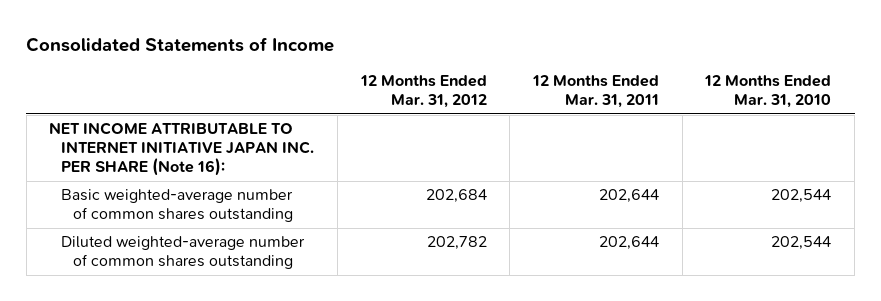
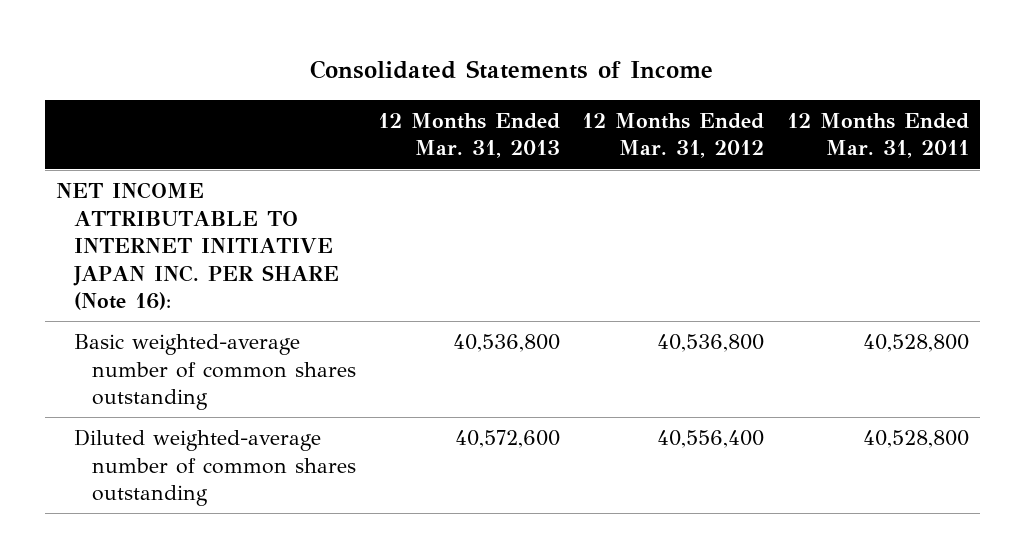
- | 12 Months Ended Mar. 31, 2012 | 12 Months Ended Mar. 31, 2011 | 12 Months Ended Mar. 31, 2010
+ | 12 Months Ended Mar. 31, 2013 | 12 Months Ended Mar. 31, 2012 | 12 Months Ended Mar. 31, 2011
- Basic weighted-average number of common shares outstanding | 202,684 | 202,644 | 202,544
- Diluted weighted-average number of common shares outstanding | 202,782 | 202,644 | 202,544
+ Basic weighted-average number of common shares outstanding | 40,536,800 | 40,536,800 | 40,528,800
+ Diluted weighted-average number of common shares outstanding | 40,572,600 | 40,556,400 | 40,528,800

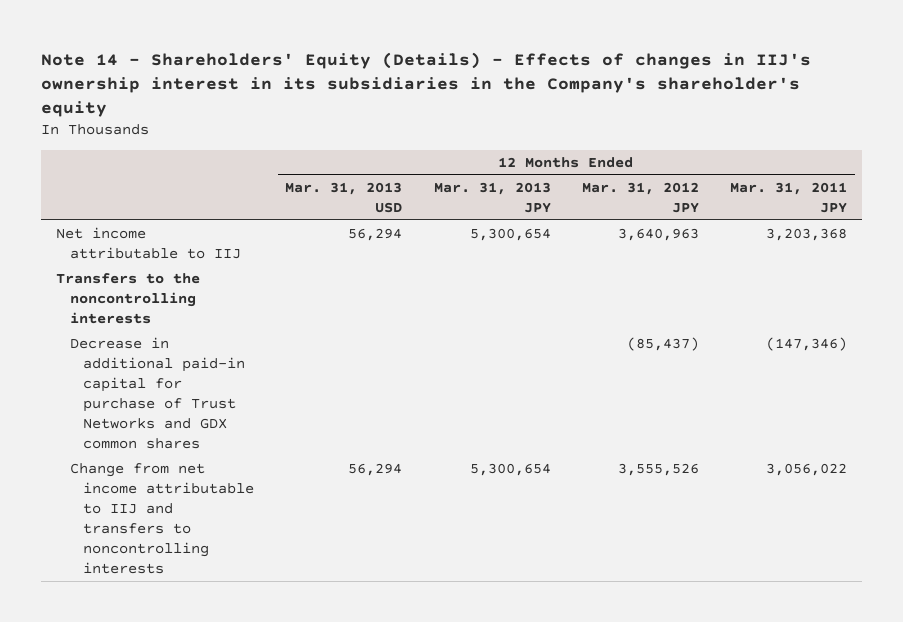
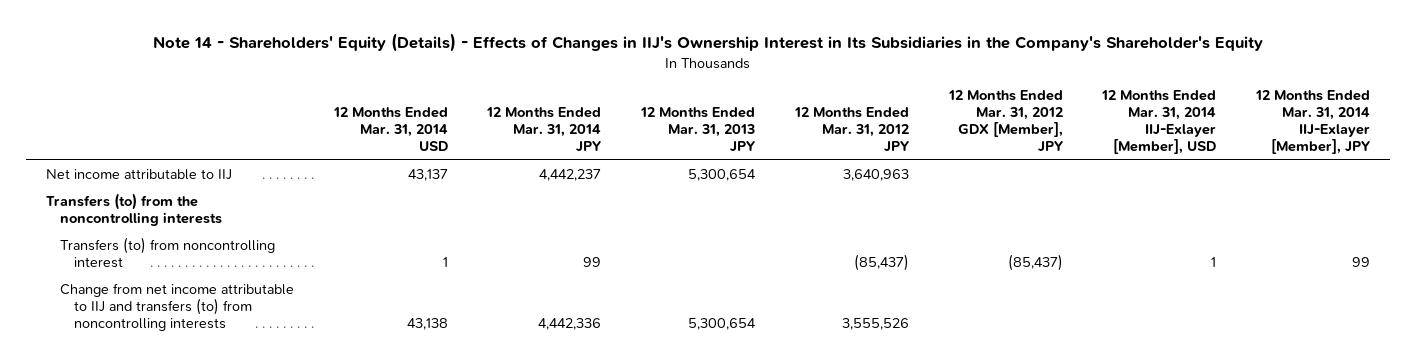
- Note 14 - Shareholders' Equity (Details) - Effects of changes in IIJ's ownership interest in its subsidiaries in the Company's shareholder's equity
+ Note 14 - Shareholders' Equity (Details) - Effects of Changes in IIJ's Ownership Interest in Its Subsidiaries in the Company's Shareholder's Equity
- | 12 Months Ended Mar. 31, 2013 USD | 12 Months Ended Mar. 31, 2013 JPY | 12 Months Ended Mar. 31, 2012 JPY | 12 Months Ended Mar. 31, 2011 JPY
+ | 12 Months Ended Mar. 31, 2014 USD | 12 Months Ended Mar. 31, 2014 JPY | 12 Months Ended Mar. 31, 2013 JPY | 12 Months Ended Mar. 31, 2012 JPY | 12 Months Ended Mar. 31, 2012 GDX [Member], JPY | 12 Months Ended Mar. 31, 2014 IIJ-Exlayer [Member], USD | 12 Months Ended Mar. 31, 2014 IIJ-Exlayer [Member], JPY
- Transfers to the noncontrolling interests
- Decrease in additional paid-in capital for purchase of Trust Networks and GDX common shares | | | (85,437) | (147,346)
- Change from net income attributable to IIJ and transfers to noncontrolling interests | 56,294 | 5,300,654 | 3,555,526 | 3,056,022
+ Transfers (to) from the noncontrolling interests
+ Transfers (to) from noncontrolling interest | 1 | 99 | | (85,437) | (85,437) | 1 | 99
+ Change from net income attributable to IIJ and transfers (to) from noncontrolling interests | 43,138 | 4,442,336 | 5,300,654 | 3,555,526 | | |

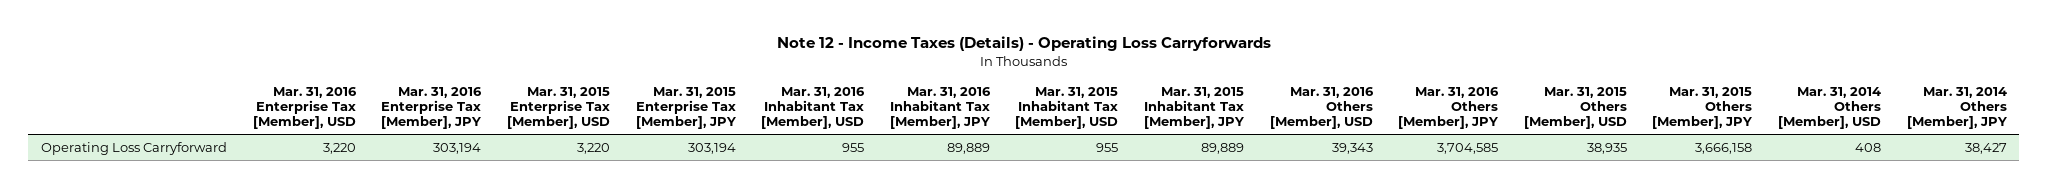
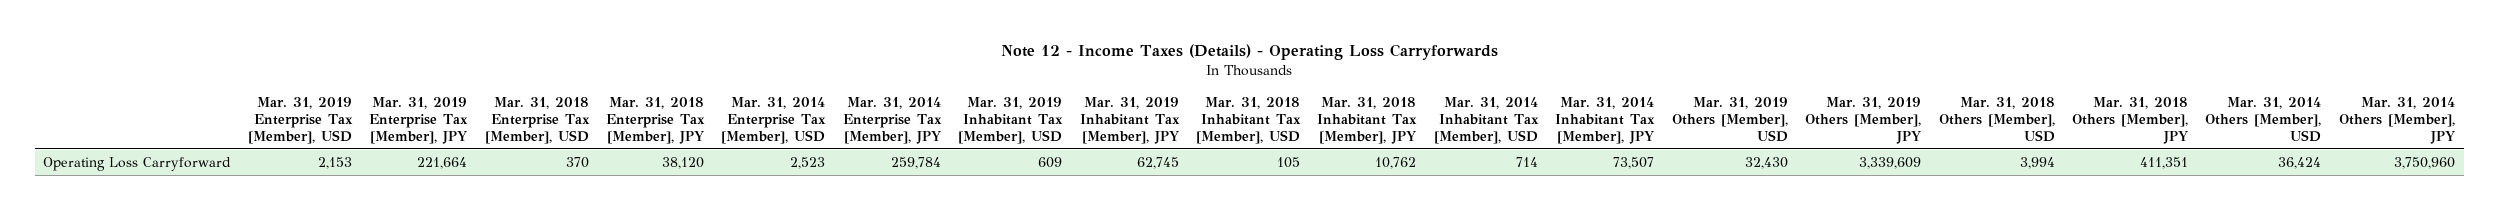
- | Mar. 31, 2016 Enterprise Tax [Member], USD | Mar. 31, 2016 Enterprise Tax [Member], JPY | Mar. 31, 2015 Enterprise Tax [Member], USD | Mar. 31, 2015 Enterprise Tax [Member], JPY | Mar. 31, 2016 Inhabitant Tax [Member], USD | Mar. 31, 2016 Inhabitant Tax [Member], JPY | Mar. 31, 2015 Inhabitant Tax [Member], USD | Mar. 31, 2015 Inhabitant Tax [Member], JPY | Mar. 31, 2016 Others [Member], USD | Mar. 31, 2016 Others [Member], JPY | Mar. 31, 2015 Others [Member], USD | Mar. 31, 2015 Others [Member], JPY | Mar. 31, 2014 Others [Member], USD | Mar. 31, 2014 Others [Member], JPY
+ | Mar. 31, 2019 Enterprise Tax [Member], USD | Mar. 31, 2019 Enterprise Tax [Member], JPY | Mar. 31, 2018 Enterprise Tax [Member], USD | Mar. 31, 2018 Enterprise Tax [Member], JPY | Mar. 31, 2014 Enterprise Tax [Member], USD | Mar. 31, 2014 Enterprise Tax [Member], JPY | Mar. 31, 2019 Inhabitant Tax [Member], USD | Mar. 31, 2019 Inhabitant Tax [Member], JPY | Mar. 31, 2018 Inhabitant Tax [Member], USD | Mar. 31, 2018 Inhabitant Tax [Member], JPY | Mar. 31, 2014 Inhabitant Tax [Member], USD | Mar. 31, 2014 Inhabitant Tax [Member], JPY | Mar. 31, 2019 Others [Member], USD | Mar. 31, 2019 Others [Member], JPY | Mar. 31, 2018 Others [Member], USD | Mar. 31, 2018 Others [Member], JPY | Mar. 31, 2014 Others [Member], USD | Mar. 31, 2014 Others [Member], JPY
- Operating Loss Carryforward | 3,220 | 303,194 | 3,220 | 303,194 | 955 | 89,889 | 955 | 89,889 | 39,343 | 3,704,585 | 38,935 | 3,666,158 | 408 | 38,427
+ Operating Loss Carryforward | 2,153 | 221,664 | 370 | 38,120 | 2,523 | 259,784 | 609 | 62,745 | 105 | 10,762 | 714 | 73,507 | 32,430 | 3,339,609 | 3,994 | 411,351 | 36,424 | 3,750,960

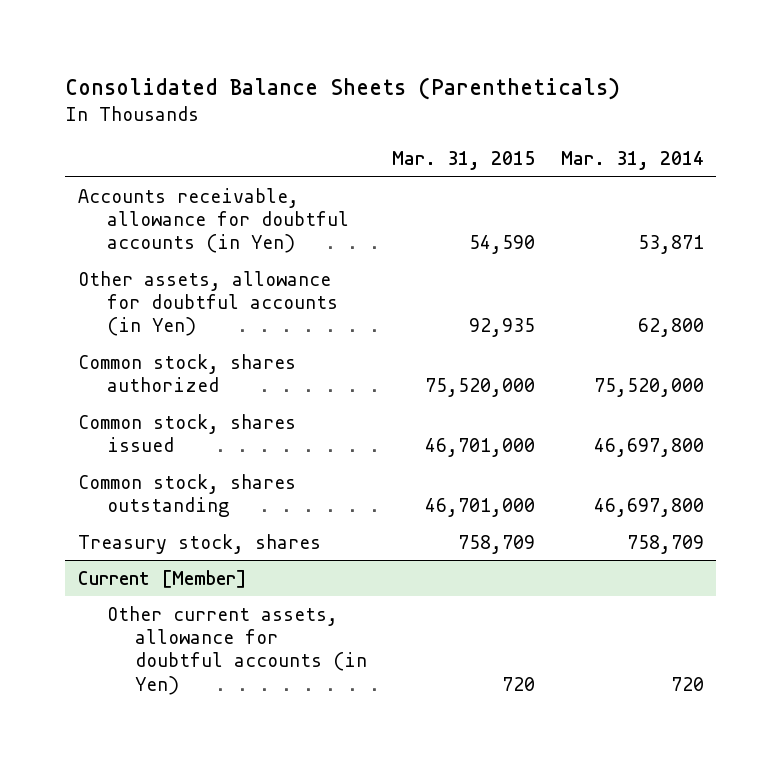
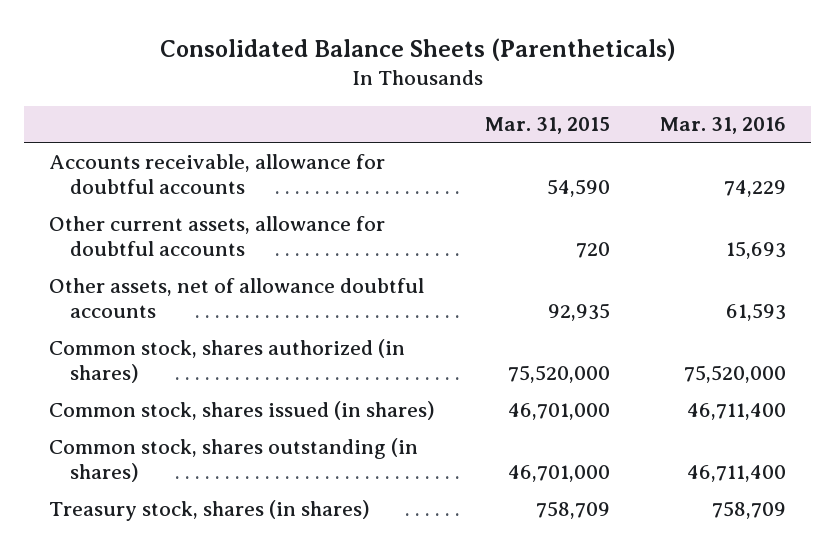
- | Mar. 31, 2015 | Mar. 31, 2014
+ | Mar. 31, 2015 | Mar. 31, 2016
- Accounts receivable, allowance for doubtful accounts (in Yen) | 54,590 | 53,871
- Other assets, allowance for doubtful accounts (in Yen) | 92,935 | 62,800
- Common stock, shares authorized | 75,520,000 | 75,520,000
- Common stock, shares issued | 46,701,000 | 46,697,800
- Common stock, shares outstanding | 46,701,000 | 46,697,800
- Treasury stock, shares | 758,709 | 758,709
- Current [Member]
- Other current assets, allowance for doubtful accounts (in Yen) | 720 | 720
+ Accounts receivable, allowance for doubtful accounts | 54,590 | 74,229
+ Other current assets, allowance for doubtful accounts | 720 | 15,693
+ Other assets, net of allowance doubtful accounts | 92,935 | 61,593
+ Common stock, shares authorized (in shares) | 75,520,000 | 75,520,000
+ Common stock, shares issued (in shares) | 46,701,000 | 46,711,400
+ Common stock, shares outstanding (in shares) | 46,701,000 | 46,711,400
+ Treasury stock, shares (in shares) | 758,709 | 758,709

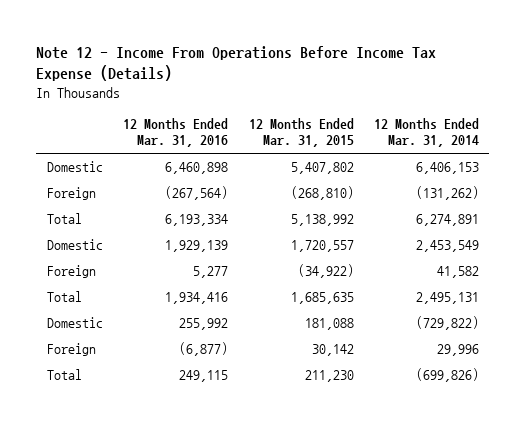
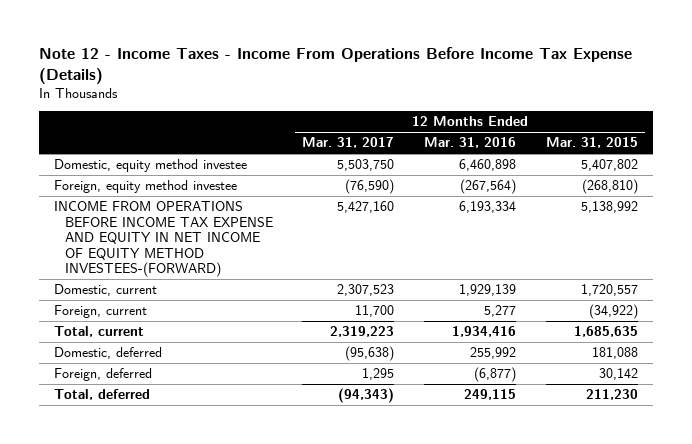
- Note 12 - Income From Operations Before Income Tax Expense (Details)
+ Note 12 - Income Taxes - Income From Operations Before Income Tax Expense (Details)
- | 12 Months Ended Mar. 31, 2016 | 12 Months Ended Mar. 31, 2015 | 12 Months Ended Mar. 31, 2014
+ | 12 Months Ended Mar. 31, 2017 | 12 Months Ended Mar. 31, 2016 | 12 Months Ended Mar. 31, 2015
- Domestic | 6,460,898 | 5,407,802 | 6,406,153
- Foreign | (267,564) | (268,810) | (131,262)
- Total | 6,193,334 | 5,138,992 | 6,274,891
- Domestic | 1,929,139 | 1,720,557 | 2,453,549
- Foreign | 5,277 | (34,922) | 41,582
- Total | 1,934,416 | 1,685,635 | 2,495,131
- Domestic | 255,992 | 181,088 | (729,822)
- Foreign | (6,877) | 30,142 | 29,996
- Total | 249,115 | 211,230 | (699,826)
+ Domestic, equity method investee | 5,503,750 | 6,460,898 | 5,407,802
+ Foreign, equity method investee | (76,590) | (267,564) | (268,810)
+ INCOME FROM OPERATIONS BEFORE INCOME TAX EXPENSE AND EQUITY IN NET INCOME OF EQUITY METHOD INVESTEES-(FORWARD) | 5,427,160 | 6,193,334 | 5,138,992
+ Domestic, current | 2,307,523 | 1,929,139 | 1,720,557
+ Foreign, current | 11,700 | 5,277 | (34,922)
+ Total, current | 2,319,223 | 1,934,416 | 1,685,635
+ Domestic, deferred | (95,638) | 255,992 | 181,088
+ Foreign, deferred | 1,295 | (6,877) | 30,142
+ Total, deferred | (94,343) | 249,115 | 211,230

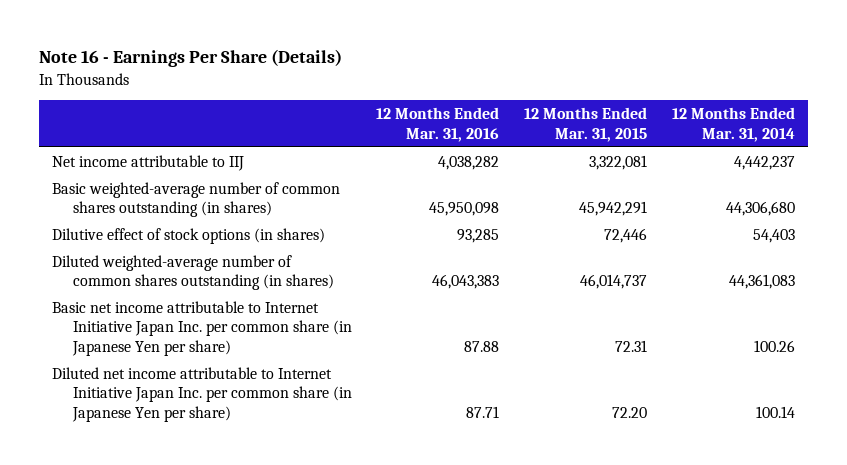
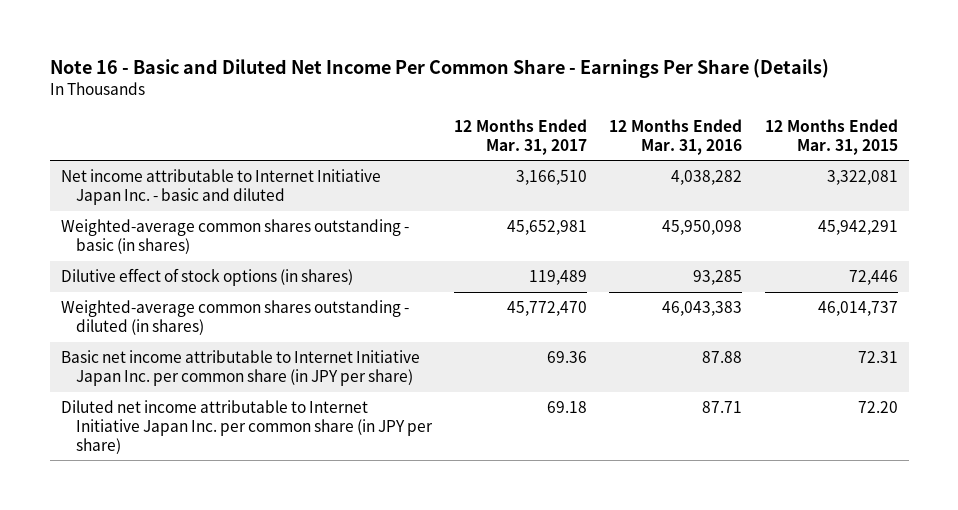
- Note 16 - Earnings Per Share (Details)
+ Note 16 - Basic and Diluted Net Income Per Common Share - Earnings Per Share (Details)
- | 12 Months Ended Mar. 31, 2016 | 12 Months Ended Mar. 31, 2015 | 12 Months Ended Mar. 31, 2014
+ | 12 Months Ended Mar. 31, 2017 | 12 Months Ended Mar. 31, 2016 | 12 Months Ended Mar. 31, 2015
- Net income attributable to IIJ | 4,038,282 | 3,322,081 | 4,442,237
- Basic weighted-average number of common shares outstanding (in shares) | 45,950,098 | 45,942,291 | 44,306,680
+ Net income attributable to Internet Initiative Japan Inc. - basic and diluted | 3,166,510 | 4,038,282 | 3,322,081
+ Weighted-average common shares outstanding - basic (in shares) | 45,652,981 | 45,950,098 | 45,942,291
- Diluted weighted-average number of common shares outstanding (in shares) | 46,043,383 | 46,014,737 | 44,361,083
- Basic net income attributable to Internet Initiative Japan Inc. per common share (in Japanese Yen per share) | 87.88 | 72.31 | 100.26
- Diluted net income attributable to Internet Initiative Japan Inc. per common share (in Japanese Yen per share) | 87.71 | 72.20 | 100.14
+ Weighted-average common shares outstanding - diluted (in shares) | 45,772,470 | 46,043,383 | 46,014,737
+ Basic net income attributable to Internet Initiative Japan Inc. per common share (in JPY per share) | 69.36 | 87.88 | 72.31
+ Diluted net income attributable to Internet Initiative Japan Inc. per common share (in JPY per share) | 69.18 | 87.71 | 72.20

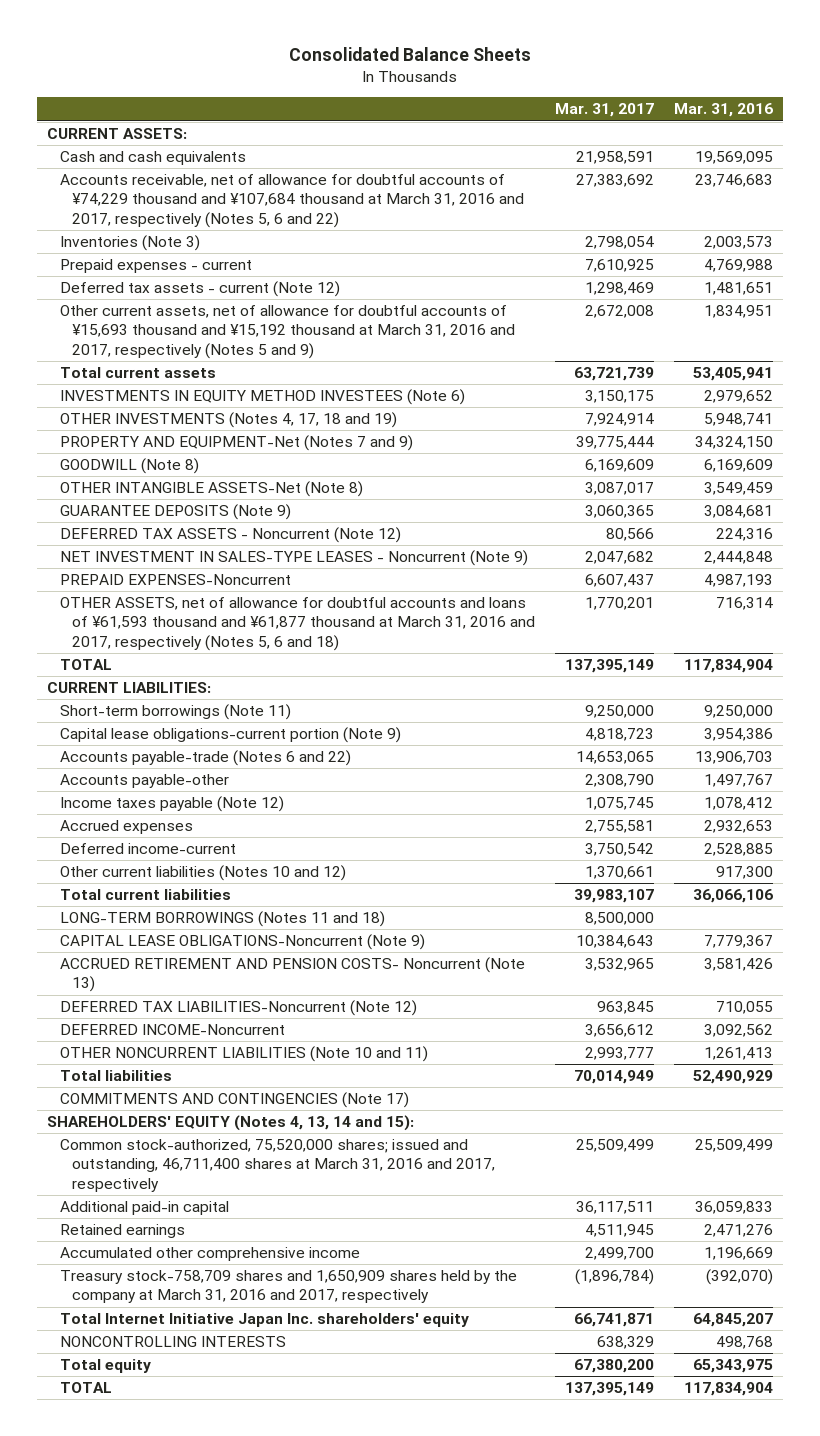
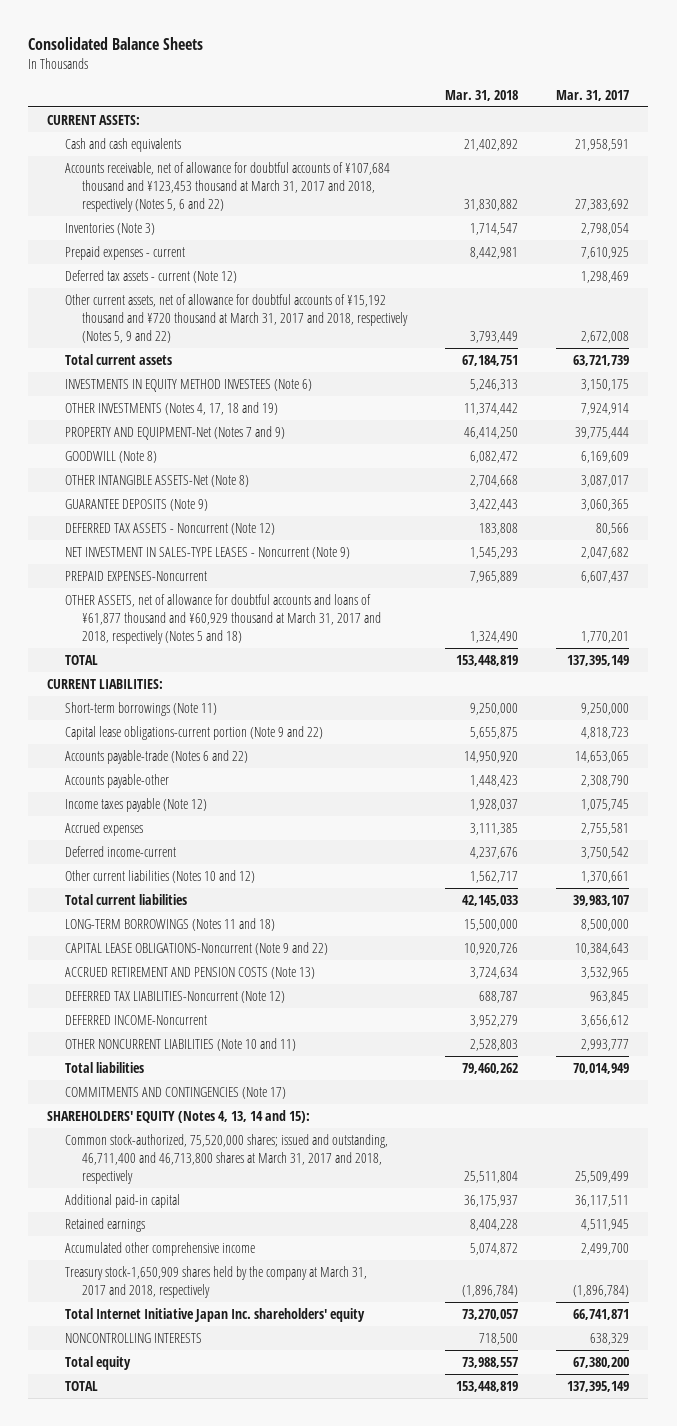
- | Mar. 31, 2017 | Mar. 31, 2016
+ | Mar. 31, 2018 | Mar. 31, 2017
- Accounts receivable, net of allowance for doubtful accounts of ¥74,229 thousand and ¥107,684 thousand at March 31, 2016 and 2017, respectively (Notes 5, 6 and 22) | 27,383,692 | 23,746,683
+ Accounts receivable, net of allowance for doubtful accounts of ¥107,684 thousand and ¥123,453 thousand at March 31, 2017 and 2018, respectively (Notes 5, 6 and 22) | 31,830,882 | 27,383,692
- Other current assets, net of allowance for doubtful accounts of ¥15,693 thousand and ¥15,192 thousand at March 31, 2016 and 2017, respectively (Notes 5 and 9) | 2,672,008 | 1,834,951
+ Other current assets, net of allowance for doubtful accounts of ¥15,192 thousand and ¥720 thousand at March 31, 2017 and 2018, respectively (Notes 5, 9 and 22) | 3,793,449 | 2,672,008
- OTHER ASSETS, net of allowance for doubtful accounts and loans of ¥61,593 thousand and ¥61,877 thousand at March 31, 2016 and 2017, respectively (Notes 5, 6 and 18) | 1,770,201 | 716,314
+ OTHER ASSETS, net of allowance for doubtful accounts and loans of ¥61,877 thousand and ¥60,929 thousand at March 31, 2017 and 2018, respectively (Notes 5 and 18) | 1,324,490 | 1,770,201
- Capital lease obligations-current portion (Note 9) | 4,818,723 | 3,954,386
+ Capital lease obligations-current portion (Note 9 and 22) | 5,655,875 | 4,818,723
- CAPITAL LEASE OBLIGATIONS-Noncurrent (Note 9) | 10,384,643 | 7,779,367
- ACCRUED RETIREMENT AND PENSION COSTS- Noncurrent (Note 13) | 3,532,965 | 3,581,426
+ CAPITAL LEASE OBLIGATIONS-Noncurrent (Note 9 and 22) | 10,920,726 | 10,384,643
+ ACCRUED RETIREMENT AND PENSION COSTS (Note 13) | 3,724,634 | 3,532,965
- Common stock-authorized, 75,520,000 shares; issued and outstanding, 46,711,400 shares at March 31, 2016 and 2017, respectively | 25,509,499 | 25,509,499
+ Common stock-authorized, 75,520,000 shares; issued and outstanding, 46,711,400 and 46,713,800 shares at March 31, 2017 and 2018, respectively | 25,511,804 | 25,509,499
- Treasury stock-758,709 shares and 1,650,909 shares held by the company at March 31, 2016 and 2017, respectively | (1,896,784) | (392,070)
+ Treasury stock-1,650,909 shares held by the company at March 31, 2017 and 2018, respectively | (1,896,784) | (1,896,784)

